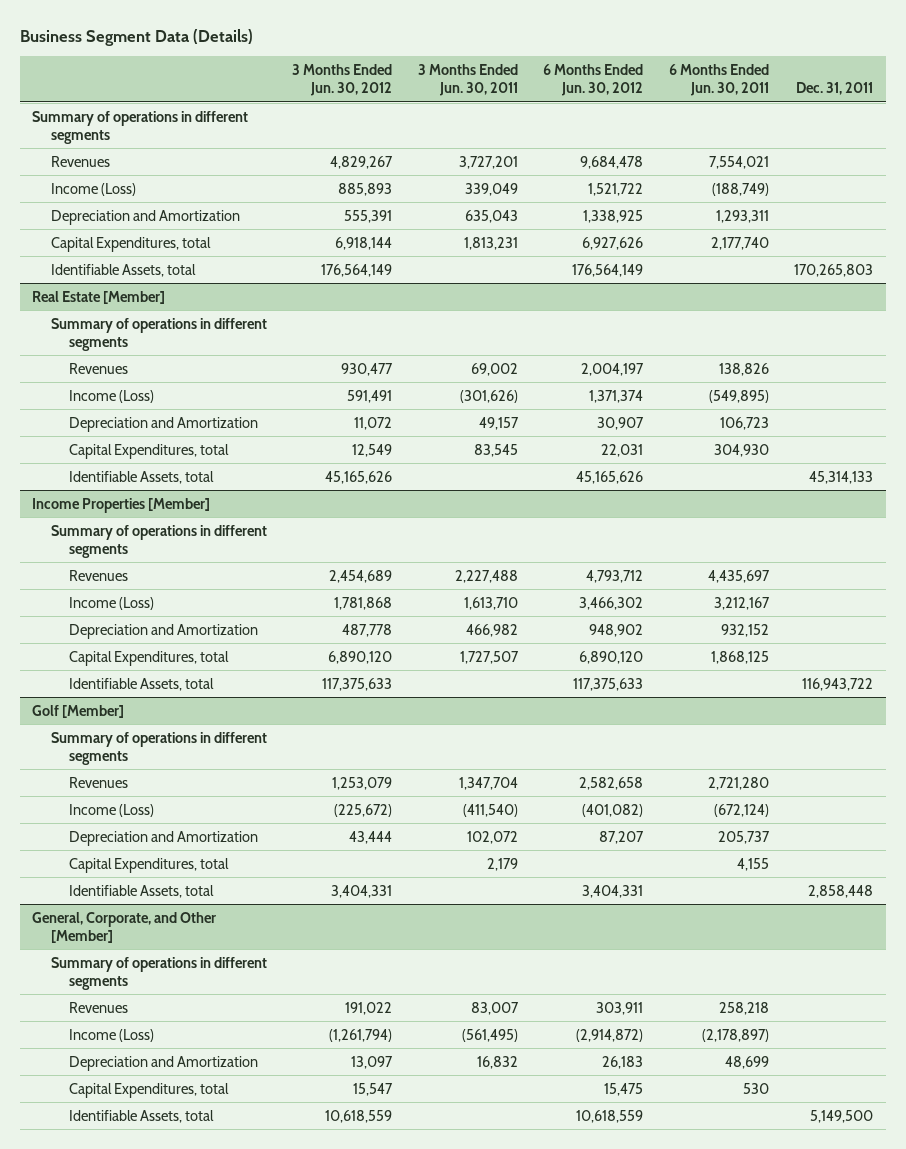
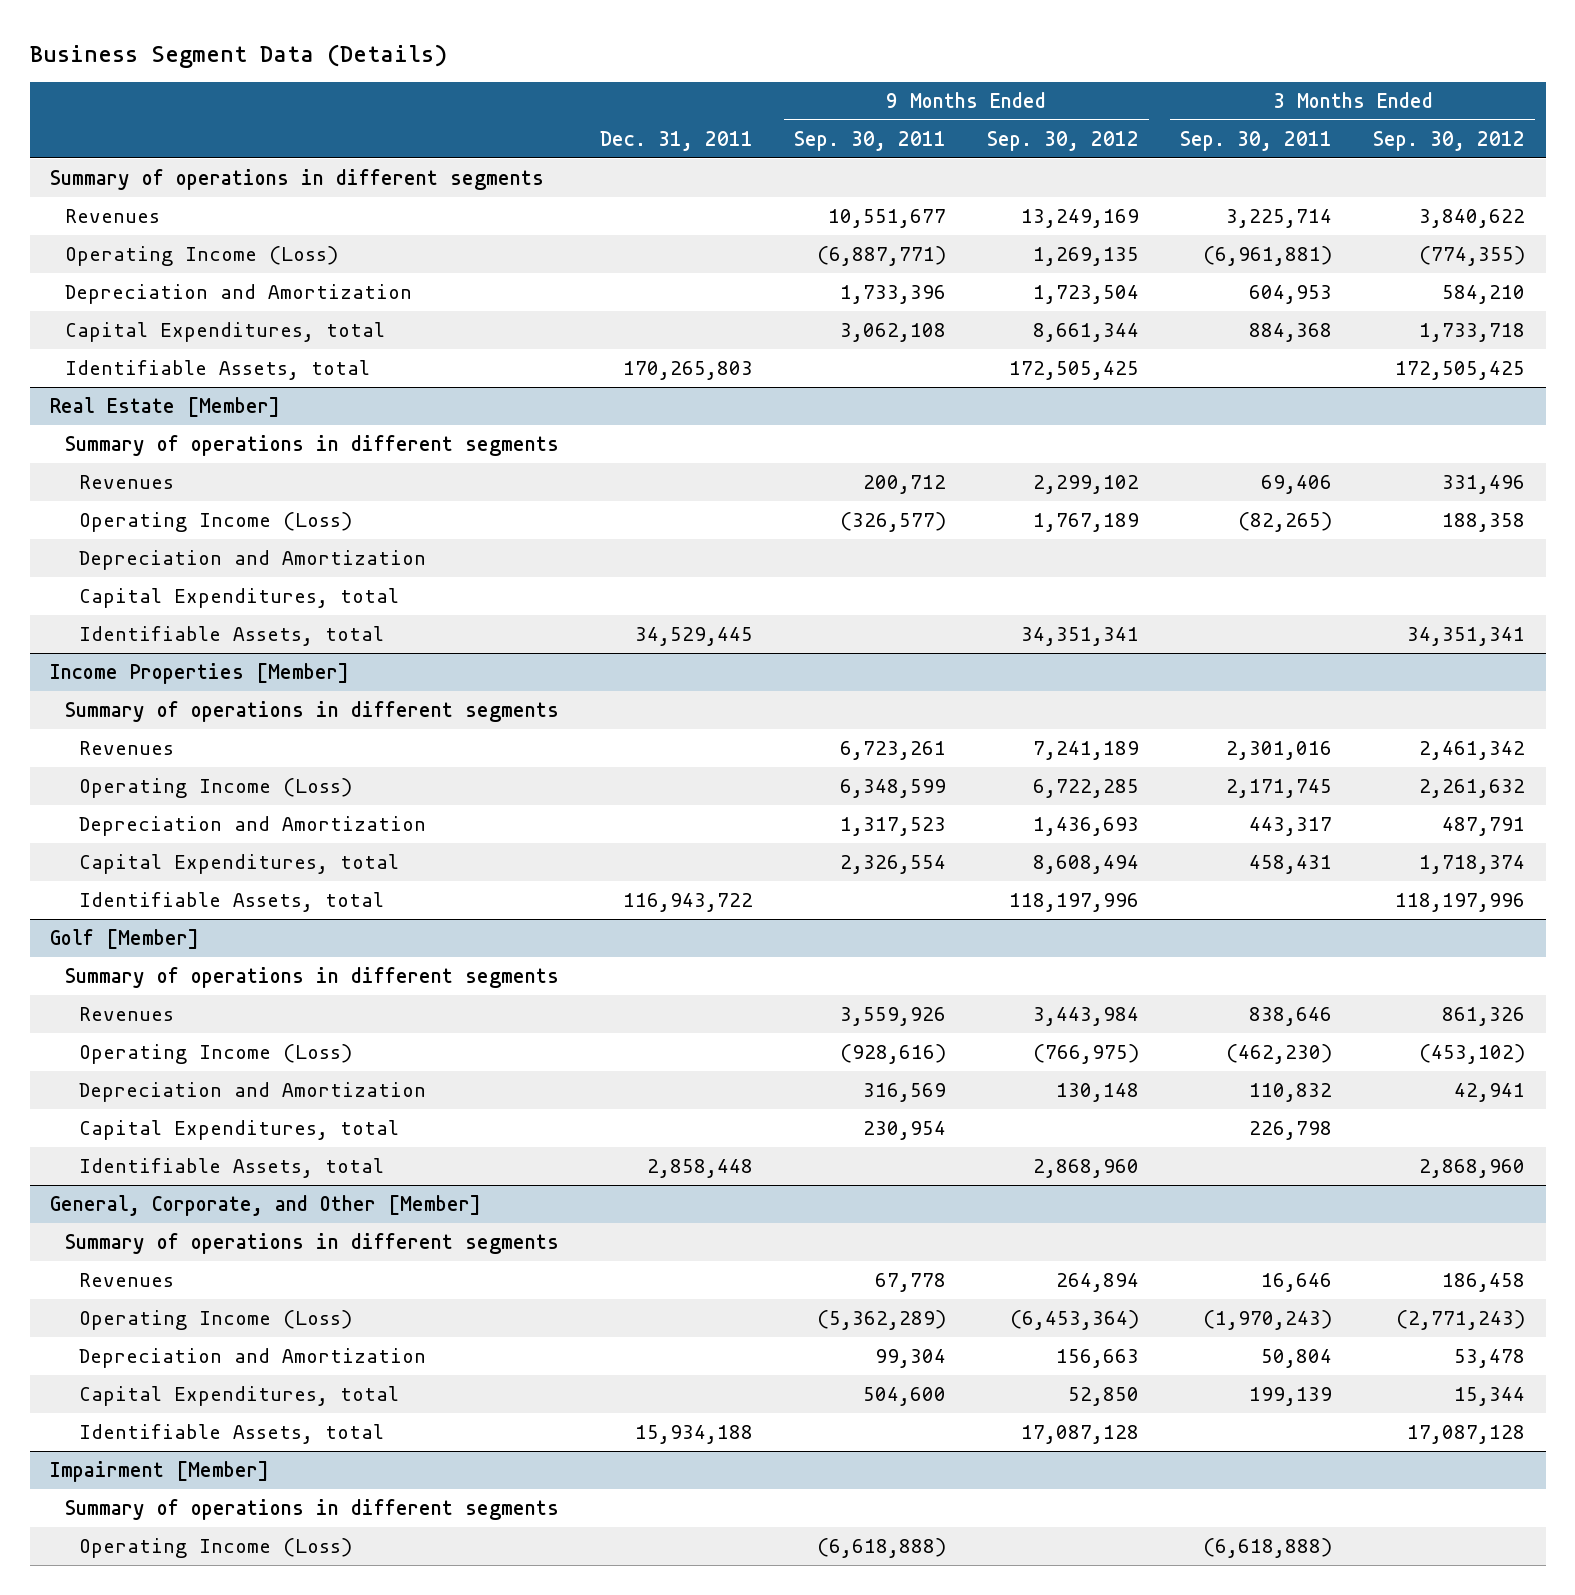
- | 3 Months Ended Jun. 30, 2012 | 3 Months Ended Jun. 30, 2011 | 6 Months Ended Jun. 30, 2012 | 6 Months Ended Jun. 30, 2011 | Dec. 31, 2011
+ | Dec. 31, 2011 | 9 Months Ended Sep. 30, 2011 | 9 Months Ended Sep. 30, 2012 | 3 Months Ended Sep. 30, 2011 | 3 Months Ended Sep. 30, 2012
- Income (Loss) | 885,893 | 339,049 | 1,521,722 | (188,749) |
+ Operating Income (Loss) | | (6,887,771) | 1,269,135 | (6,961,881) | (774,355)
@ Real Estate [Member]
- Income (Loss) | 591,491 | (301,626) | 1,371,374 | (549,895) |
+ Operating Income (Loss) | | (326,577) | 1,767,189 | (82,265) | 188,358
- Identifiable Assets, total | 45,165,626 | | 45,165,626 | | 45,314,133
+ Identifiable Assets, total | 34,529,445 | | 34,351,341 | | 34,351,341
@ Income Properties [Member]
- Income (Loss) | 1,781,868 | 1,613,710 | 3,466,302 | 3,212,167 |
+ Operating Income (Loss) | | 6,348,599 | 6,722,285 | 2,171,745 | 2,261,632
@ Golf [Member]
- Income (Loss) | (225,672) | (411,540) | (401,082) | (672,124) |
+ Operating Income (Loss) | | (928,616) | (766,975) | (462,230) | (453,102)
@ General, Corporate, and Other [Member]
- Income (Loss) | (1,261,794) | (561,495) | (2,914,872) | (2,178,897) |
+ Operating Income (Loss) | | (5,362,289) | (6,453,364) | (1,970,243) | (2,771,243)
- Identifiable Assets, total | 10,618,559 | | 10,618,559 | | 5,149,500
+ Identifiable Assets, total | 15,934,188 | | 17,087,128 | | 17,087,128
+ Impairment [Member]
+ Summary of operations in different segments
+ Operating Income (Loss) | | (6,618,888) | | (6,618,888) |

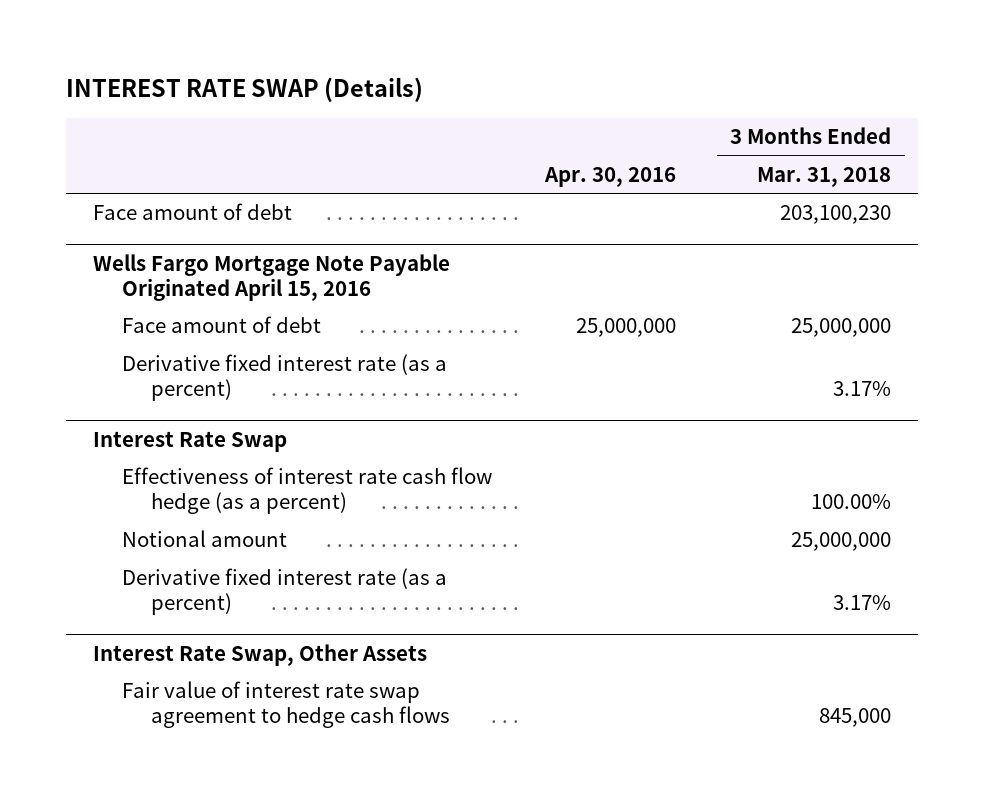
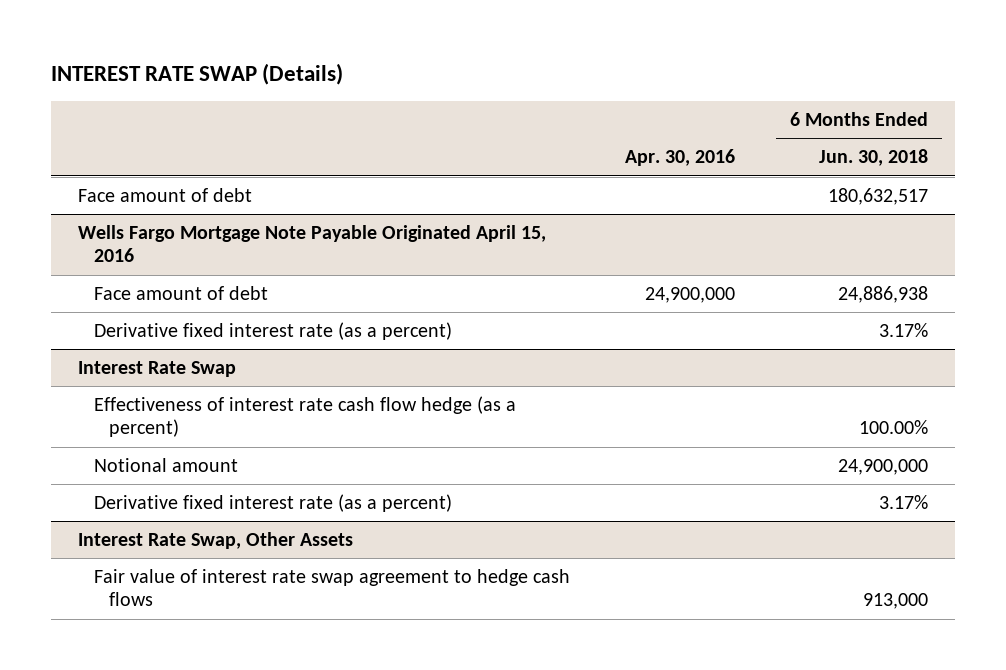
- | Apr. 30, 2016 | 3 Months Ended Mar. 31, 2018
+ | Apr. 30, 2016 | 6 Months Ended Jun. 30, 2018
@ Wells Fargo Mortgage Note Payable Originated April 15, 2016
- Face amount of debt | 25,000,000 | 25,000,000
+ Face amount of debt | 24,900,000 | 24,886,938

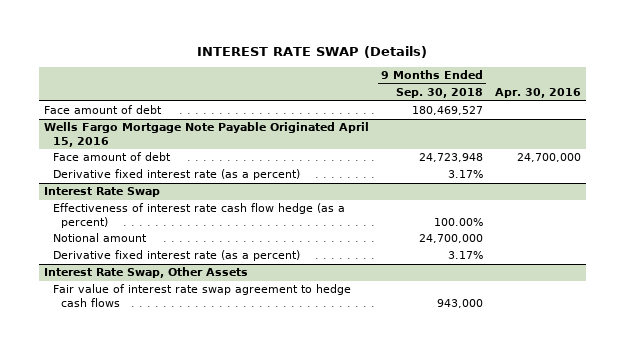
- | Apr. 30, 2016 | 6 Months Ended Jun. 30, 2018
+ | 9 Months Ended Sep. 30, 2018 | Apr. 30, 2016
@ Wells Fargo Mortgage Note Payable Originated April 15, 2016
- Face amount of debt | 24,900,000 | 24,886,938
+ Face amount of debt | 24,723,948 | 24,700,000

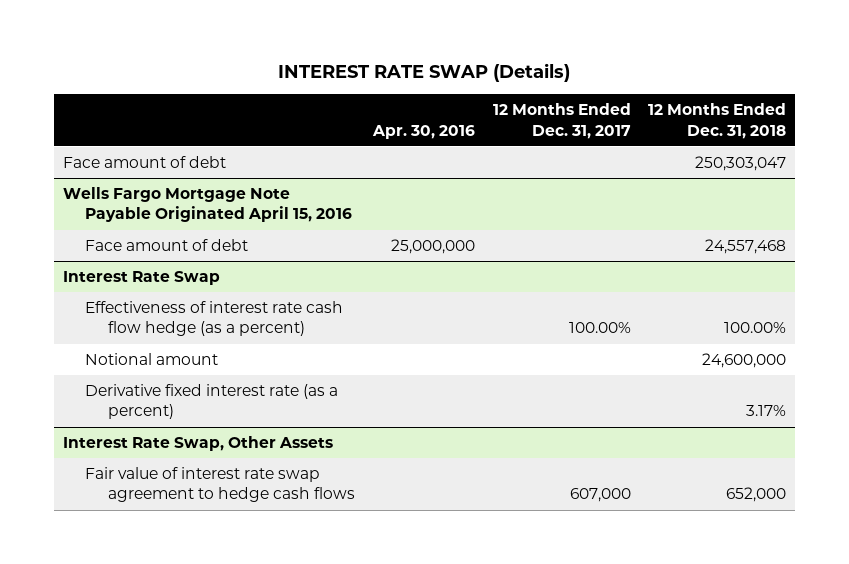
- | 9 Months Ended Sep. 30, 2018 | Apr. 30, 2016
+ | Apr. 30, 2016 | 12 Months Ended Dec. 31, 2017 | 12 Months Ended Dec. 31, 2018
@ Wells Fargo Mortgage Note Payable Originated April 15, 2016
- Face amount of debt | 24,723,948 | 24,700,000
- Derivative fixed interest rate (as a percent) | 3.17% |
+ Face amount of debt | 25,000,000 | | 24,557,468

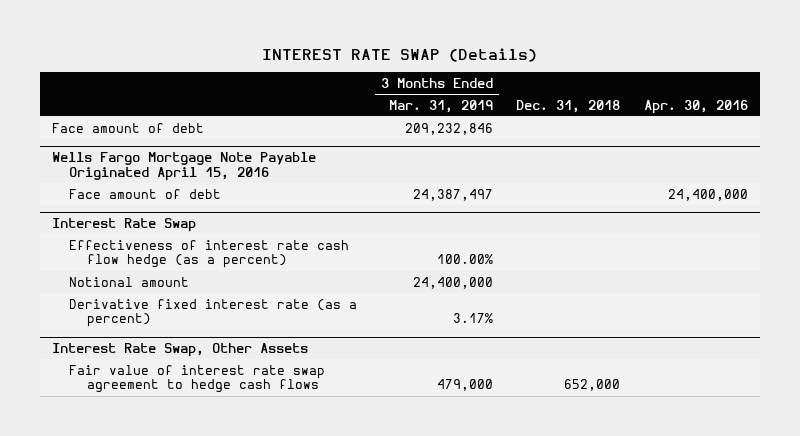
- | Apr. 30, 2016 | 12 Months Ended Dec. 31, 2017 | 12 Months Ended Dec. 31, 2018
+ | 3 Months Ended Mar. 31, 2019 | Dec. 31, 2018 | Apr. 30, 2016
@ Wells Fargo Mortgage Note Payable Originated April 15, 2016
- Face amount of debt | 25,000,000 | | 24,557,468
+ Face amount of debt | 24,387,497 | | 24,400,000

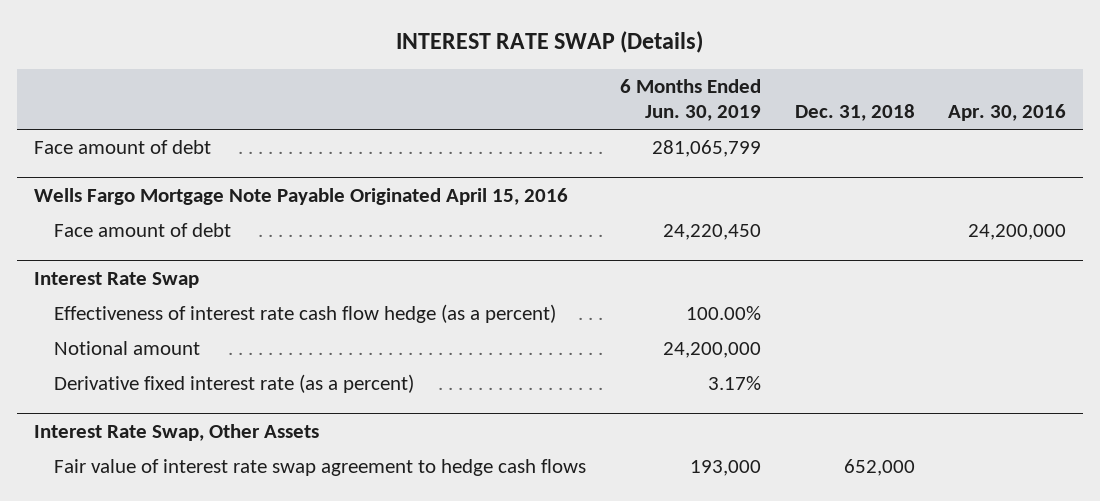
- | 3 Months Ended Mar. 31, 2019 | Dec. 31, 2018 | Apr. 30, 2016
+ | 6 Months Ended Jun. 30, 2019 | Dec. 31, 2018 | Apr. 30, 2016
@ Wells Fargo Mortgage Note Payable Originated April 15, 2016
- Face amount of debt | 24,387,497 | | 24,400,000
+ Face amount of debt | 24,220,450 | | 24,200,000

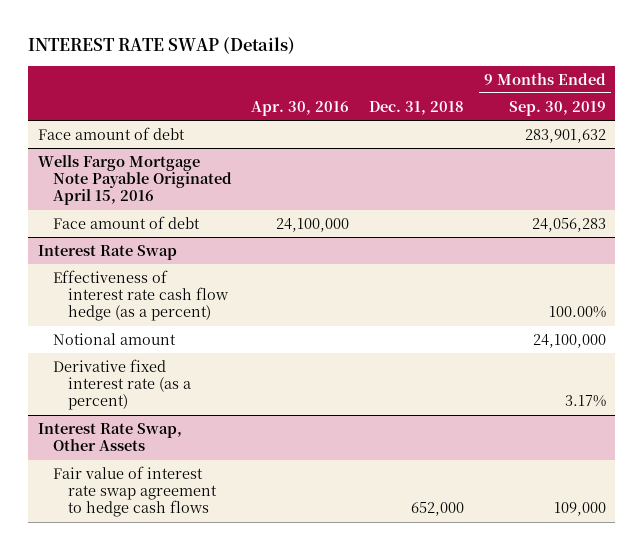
- | 6 Months Ended Jun. 30, 2019 | Dec. 31, 2018 | Apr. 30, 2016
+ | Apr. 30, 2016 | Dec. 31, 2018 | 9 Months Ended Sep. 30, 2019
@ Wells Fargo Mortgage Note Payable Originated April 15, 2016
- Face amount of debt | 24,220,450 | | 24,200,000
+ Face amount of debt | 24,100,000 | | 24,056,283

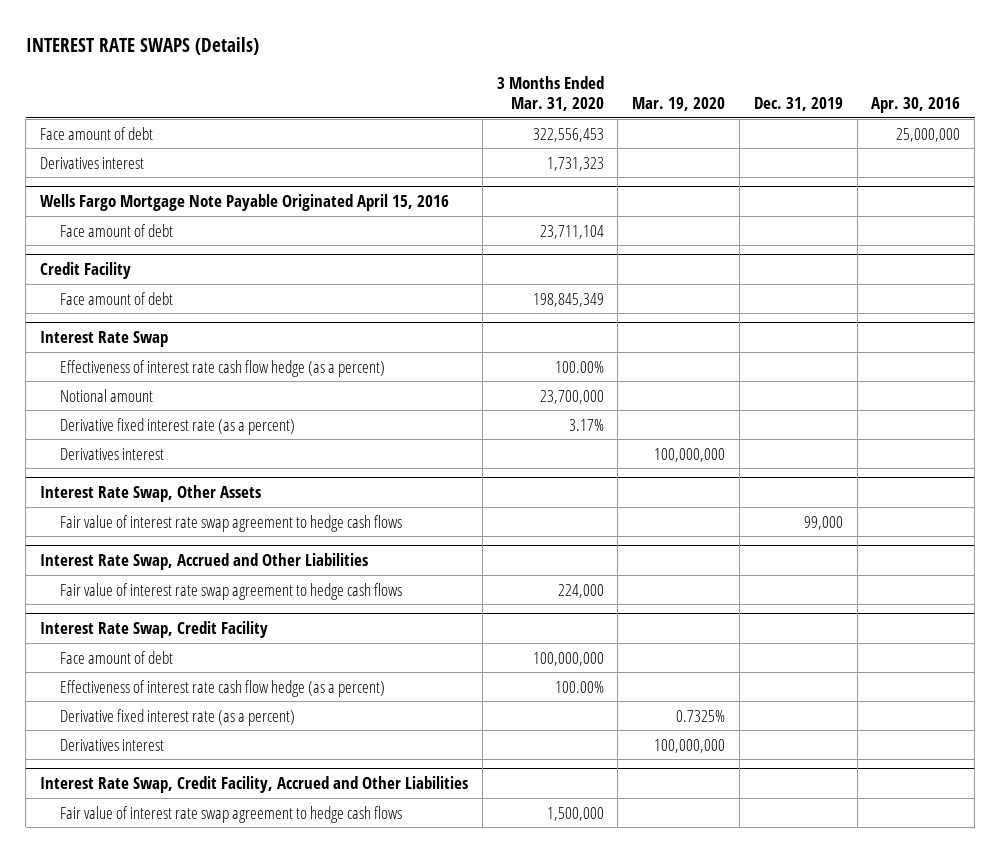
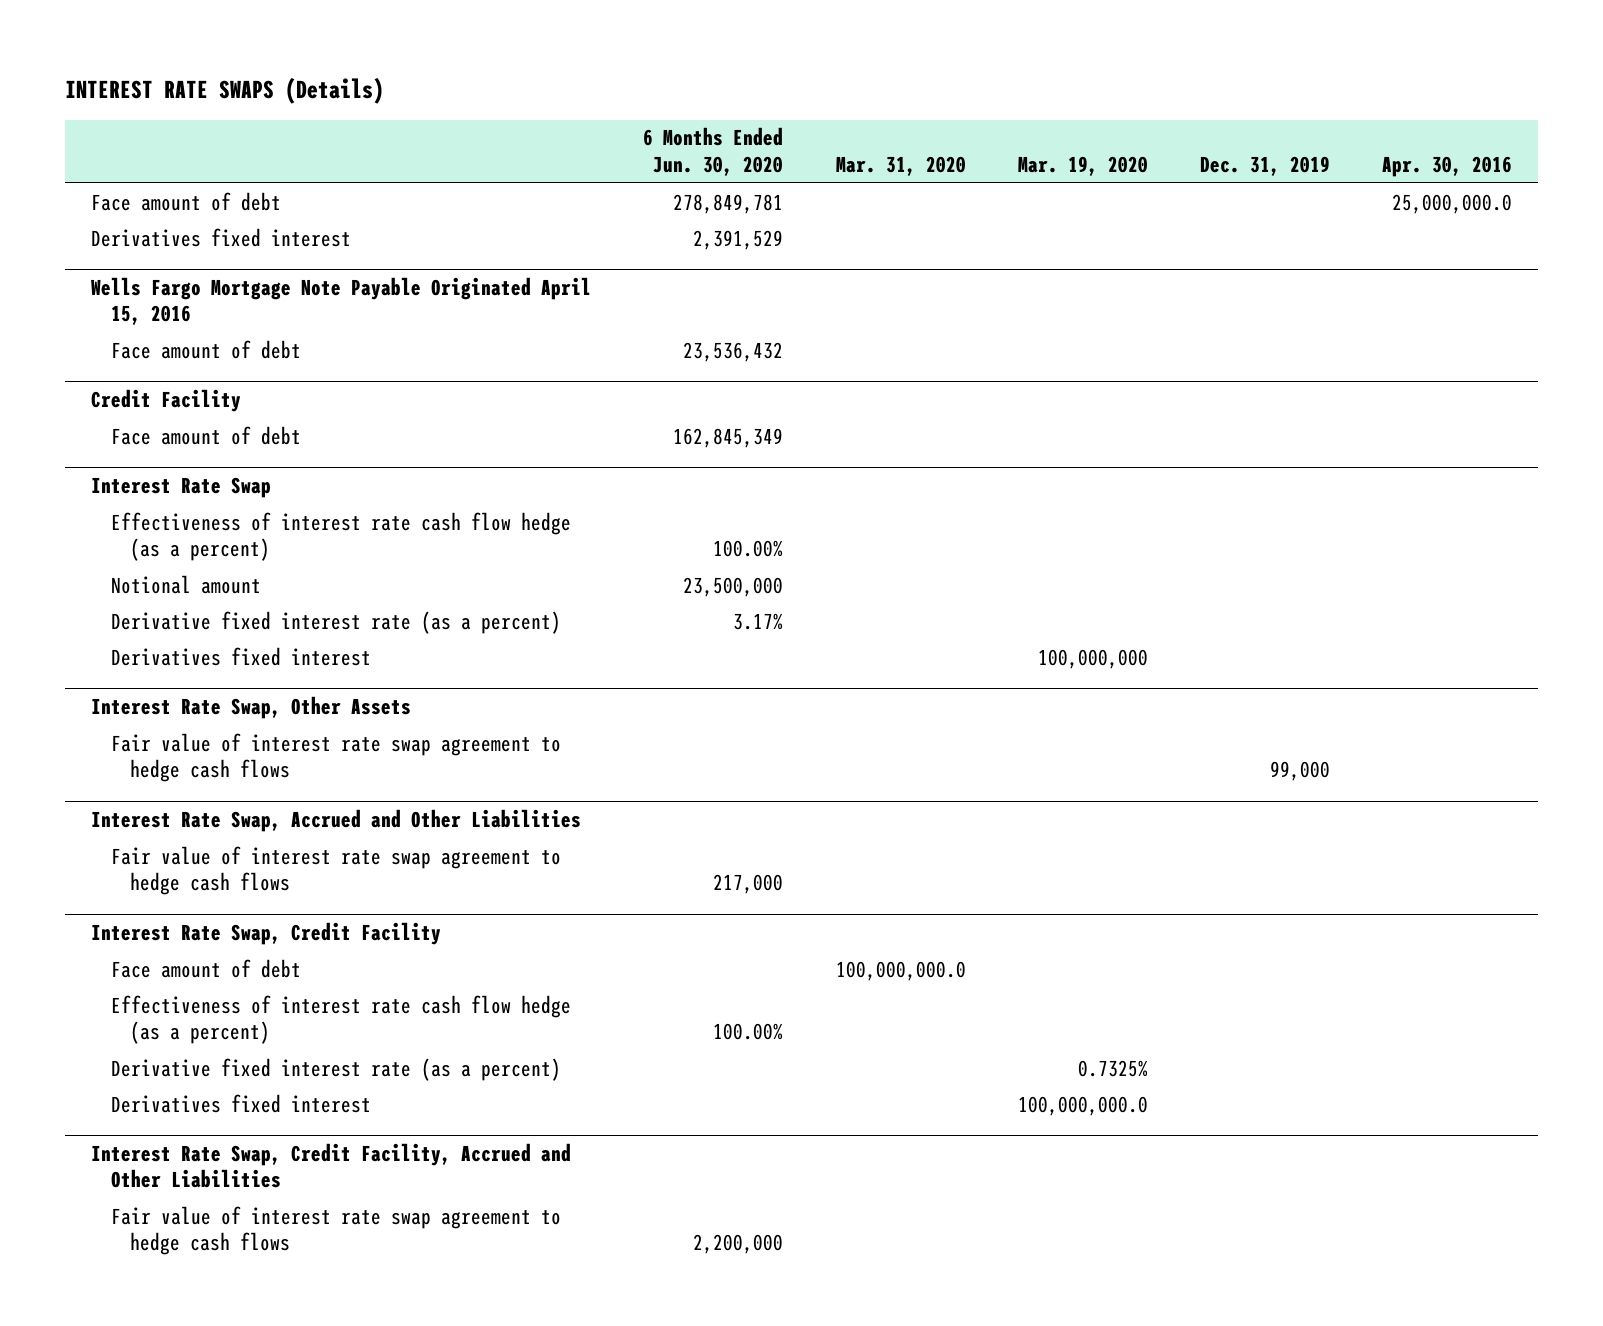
- | 3 Months Ended Mar. 31, 2020 | Mar. 19, 2020 | Dec. 31, 2019 | Apr. 30, 2016
+ | 6 Months Ended Jun. 30, 2020 | Mar. 31, 2020 | Mar. 19, 2020 | Dec. 31, 2019 | Apr. 30, 2016
- Face amount of debt | 322,556,453 | | | 25,000,000
- Derivatives interest | 1,731,323 | | |
+ Face amount of debt | 278,849,781 | | | | 25,000,000.0
+ Derivatives fixed interest | 2,391,529 | | | |
@ Interest Rate Swap
- Derivatives interest | | 100,000,000 | |
+ Derivatives fixed interest | | | 100,000,000 | |
@ Interest Rate Swap, Credit Facility
- Derivatives interest | | 100,000,000 | |
+ Derivatives fixed interest | | | 100,000,000.0 | |

